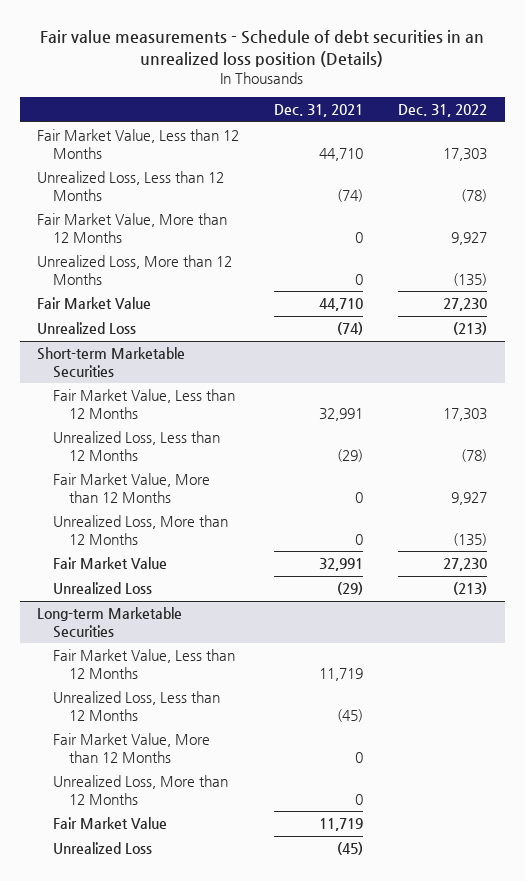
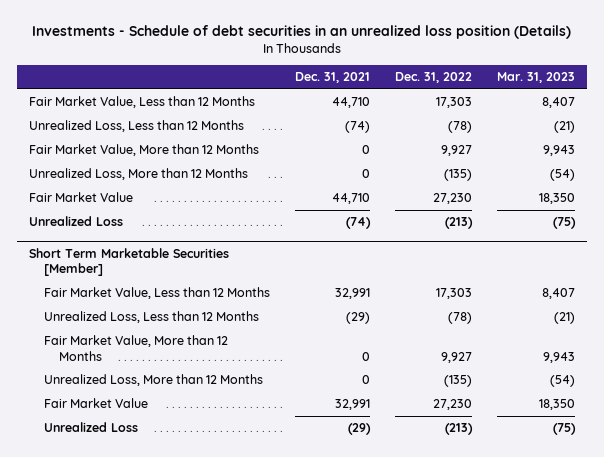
- Fair value measurements - Schedule of debt securities in an unrealized loss position (Details)
+ Investments - Schedule of debt securities in an unrealized loss position (Details)
- | Dec. 31, 2021 | Dec. 31, 2022
+ | Dec. 31, 2021 | Dec. 31, 2022 | Mar. 31, 2023
- Short-term Marketable Securities
+ Short Term Marketable Securities [Member]
- Long-term Marketable Securities
- Fair Market Value, Less than 12 Months | 11,719 |
- Unrealized Loss, Less than 12 Months | (45) |
- Fair Market Value, More than 12 Months | 0 |
- Unrealized Loss, More than 12 Months | 0 |
- Fair Market Value | 11,719 |
- Unrealized Loss | (45) |

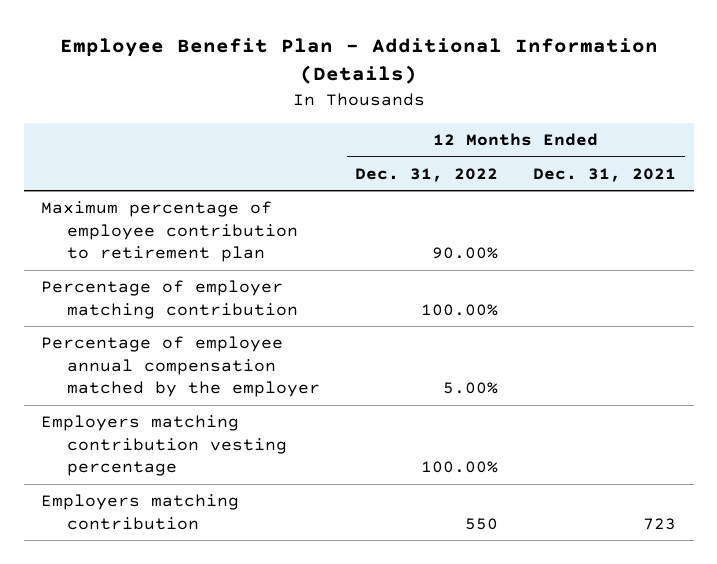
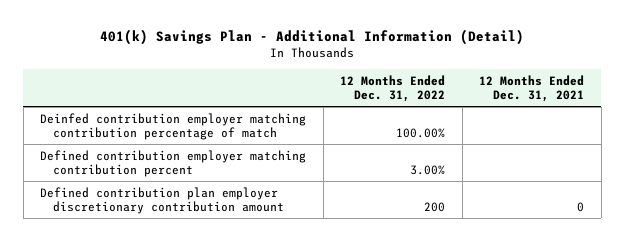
- Employee Benefit Plan - Additional Information (Details)
+ 401(k) Savings Plan - Additional Information (Detail)
- Maximum percentage of employee contribution to retirement plan | 90.00% |
- Percentage of employer matching contribution | 100.00% |
- Percentage of employee annual compensation matched by the employer | 5.00% |
- Employers matching contribution vesting percentage | 100.00% |
- Employers matching contribution | 550 | 723
+ Deinfed contribution employer matching contribution percentage of match | 100.00% |
+ Defined contribution employer matching contribution percent | 3.00% |
+ Defined contribution plan employer discretionary contribution amount | 200 | 0

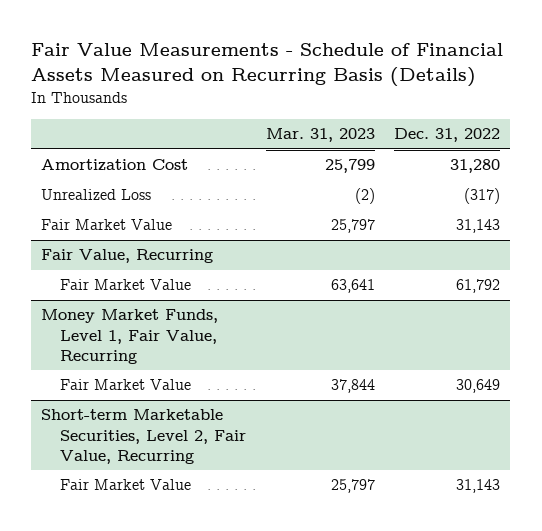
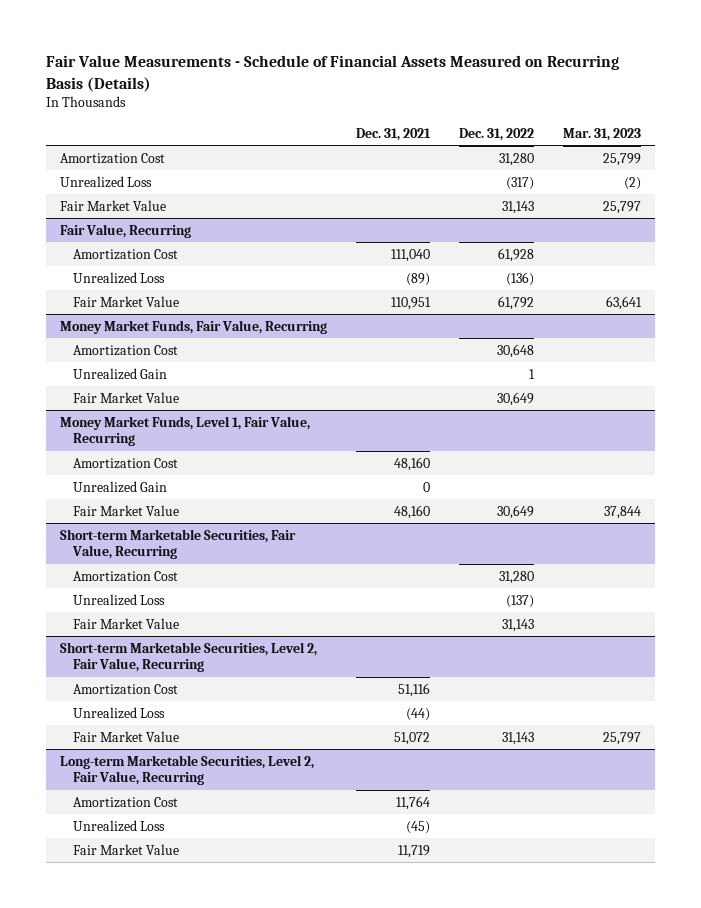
- | Mar. 31, 2023 | Dec. 31, 2022
+ | Dec. 31, 2021 | Dec. 31, 2022 | Mar. 31, 2023
@ Fair Value, Recurring
+ Amortization Cost | 111,040 | 61,928 |
+ Unrealized Loss | (89) | (136) |
+ Money Market Funds, Fair Value, Recurring
+ Amortization Cost | | 30,648 |
+ Unrealized Gain | | 1 |
+ Fair Market Value | | 30,649 |
@ Money Market Funds, Level 1, Fair Value, Recurring
+ Amortization Cost | 48,160 | |
+ Unrealized Gain | 0 | |
+ Short-term Marketable Securities, Fair Value, Recurring
+ Amortization Cost | | 31,280 |
+ Unrealized Loss | | (137) |
+ Fair Market Value | | 31,143 |
@ Short-term Marketable Securities, Level 2, Fair Value, Recurring
+ Amortization Cost | 51,116 | |
+ Unrealized Loss | (44) | |
+ Long-term Marketable Securities, Level 2, Fair Value, Recurring
+ Amortization Cost | 11,764 | |
+ Unrealized Loss | (45) | |
+ Fair Market Value | 11,719 | |

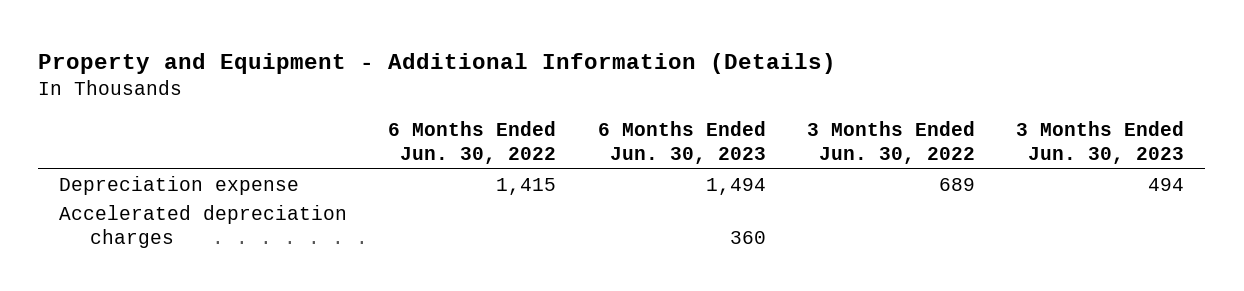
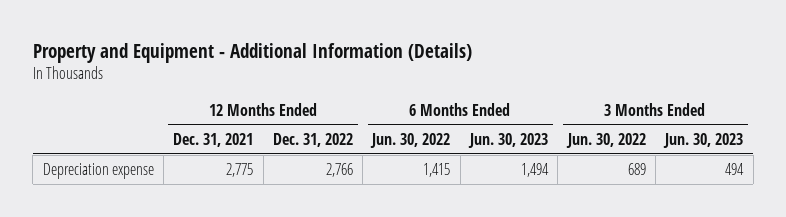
- | 6 Months Ended Jun. 30, 2022 | 6 Months Ended Jun. 30, 2023 | 3 Months Ended Jun. 30, 2022 | 3 Months Ended Jun. 30, 2023
+ | 12 Months Ended Dec. 31, 2021 | 12 Months Ended Dec. 31, 2022 | 6 Months Ended Jun. 30, 2022 | 6 Months Ended Jun. 30, 2023 | 3 Months Ended Jun. 30, 2022 | 3 Months Ended Jun. 30, 2023
- Accelerated depreciation charges | | 360 | |

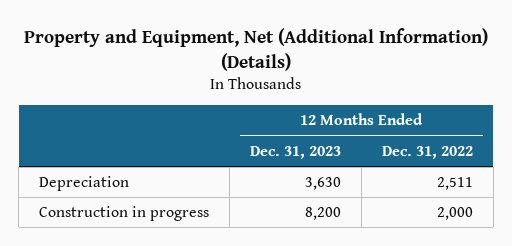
- Property and Equipment - Additional Information (Details)
+ Property and Equipment, Net (Additional Information) (Details)
- | 12 Months Ended Dec. 31, 2021 | 12 Months Ended Dec. 31, 2022 | 6 Months Ended Jun. 30, 2022 | 6 Months Ended Jun. 30, 2023 | 3 Months Ended Jun. 30, 2022 | 3 Months Ended Jun. 30, 2023
+ | 12 Months Ended Dec. 31, 2023 | 12 Months Ended Dec. 31, 2022
- Depreciation expense | 2,775 | 2,766 | 1,415 | 1,494 | 689 | 494
+ Depreciation | 3,630 | 2,511
+ Construction in progress | 8,200 | 2,000

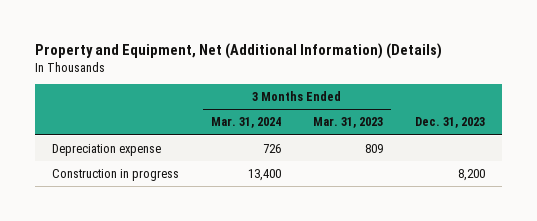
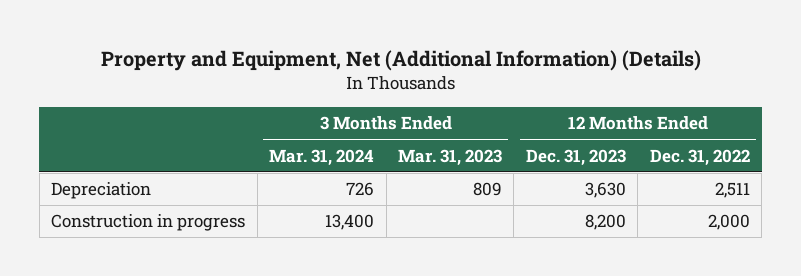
- | 3 Months Ended Mar. 31, 2024 | 3 Months Ended Mar. 31, 2023 | Dec. 31, 2023
+ | 3 Months Ended Mar. 31, 2024 | 3 Months Ended Mar. 31, 2023 | 12 Months Ended Dec. 31, 2023 | 12 Months Ended Dec. 31, 2022
- Depreciation expense | 726 | 809 |
+ Depreciation | 726 | 809 | 3,630 | 2,511

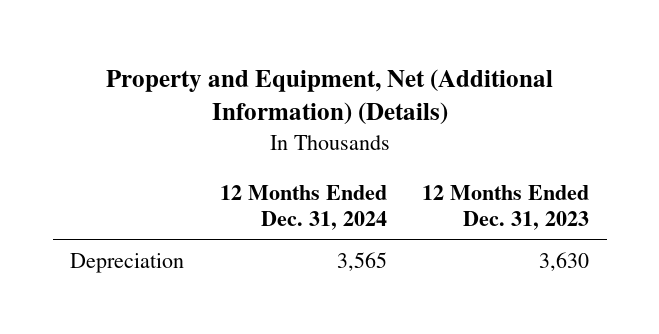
- | 3 Months Ended Mar. 31, 2024 | 3 Months Ended Mar. 31, 2023 | 12 Months Ended Dec. 31, 2023 | 12 Months Ended Dec. 31, 2022
+ | 12 Months Ended Dec. 31, 2024 | 12 Months Ended Dec. 31, 2023
- Construction in progress | 13,400 | | 8,200 | 2,000

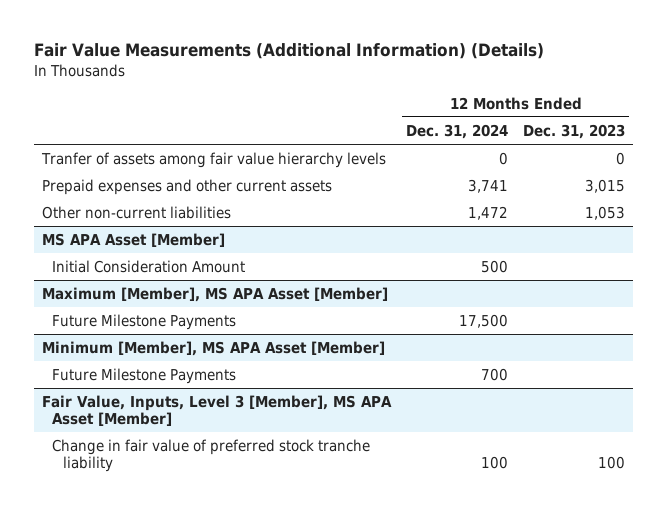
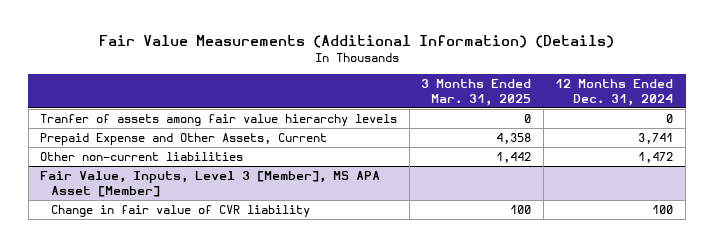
- | 12 Months Ended Dec. 31, 2024 | 12 Months Ended Dec. 31, 2023
+ | 3 Months Ended Mar. 31, 2025 | 12 Months Ended Dec. 31, 2024
- Prepaid expenses and other current assets | 3,741 | 3,015
+ Prepaid Expense and Other Assets, Current | 4,358 | 3,741
- MS APA Asset [Member]
- Initial Consideration Amount | 500 |
- Maximum [Member], MS APA Asset [Member]
- Future Milestone Payments | 17,500 |
- Minimum [Member], MS APA Asset [Member]
- Future Milestone Payments | 700 |
@ Fair Value, Inputs, Level 3 [Member], MS APA Asset [Member]
- Change in fair value of preferred stock tranche liability | 100 | 100
+ Change in fair value of CVR liability | 100 | 100

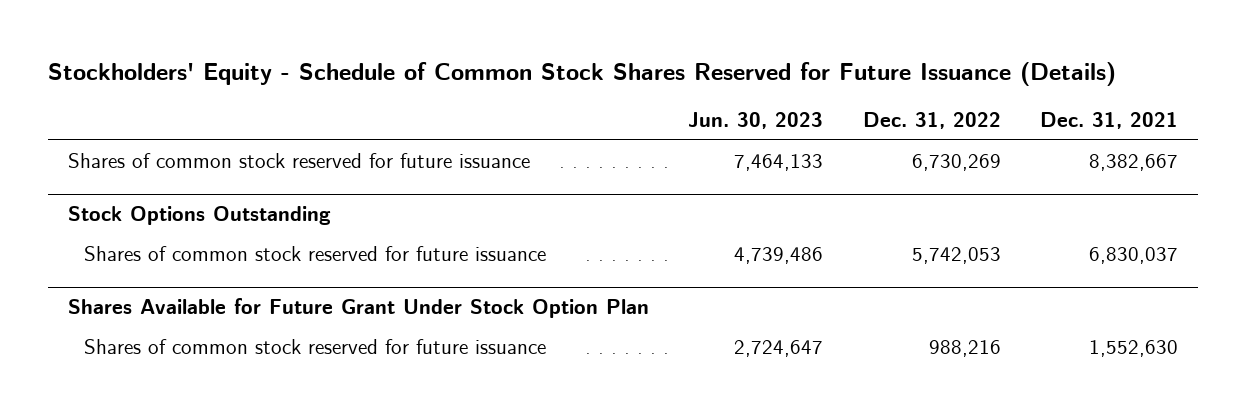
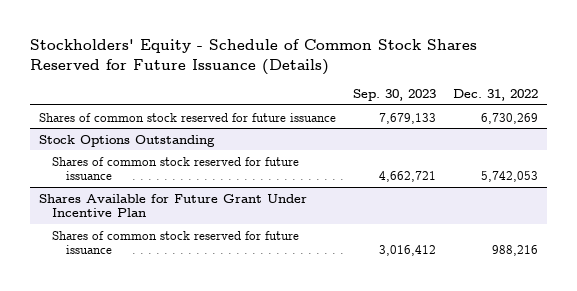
- | Jun. 30, 2023 | Dec. 31, 2022 | Dec. 31, 2021
+ | Sep. 30, 2023 | Dec. 31, 2022
- Shares Available for Future Grant Under Stock Option Plan
+ Shares Available for Future Grant Under Incentive Plan

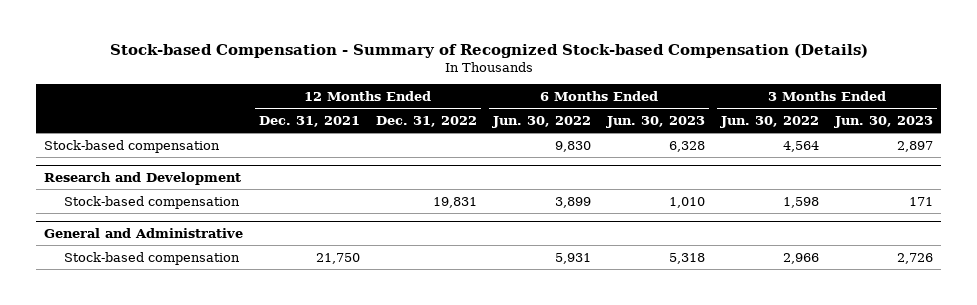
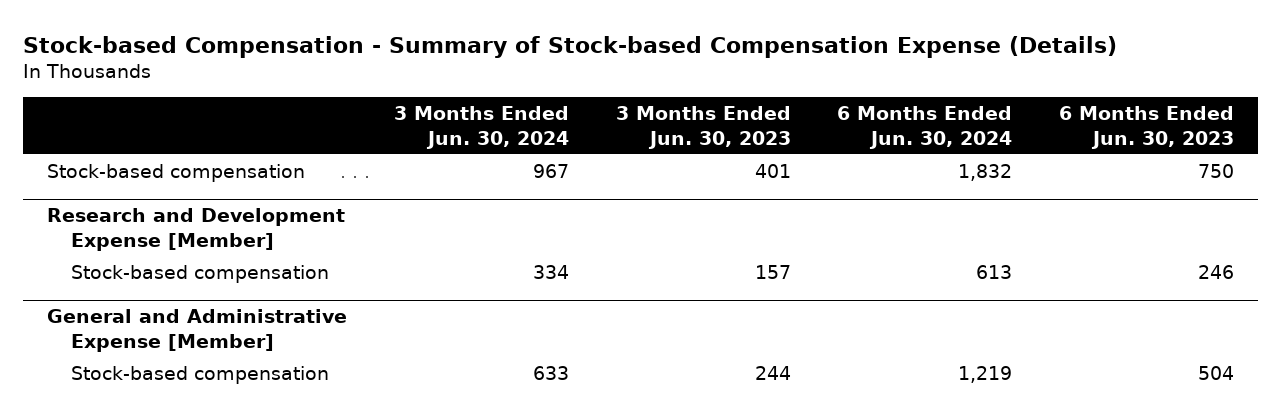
- Stock-based Compensation - Summary of Recognized Stock-based Compensation (Details)
+ Stock-based Compensation - Summary of Stock-based Compensation Expense (Details)
- | 12 Months Ended Dec. 31, 2021 | 12 Months Ended Dec. 31, 2022 | 6 Months Ended Jun. 30, 2022 | 6 Months Ended Jun. 30, 2023 | 3 Months Ended Jun. 30, 2022 | 3 Months Ended Jun. 30, 2023
+ | 3 Months Ended Jun. 30, 2024 | 3 Months Ended Jun. 30, 2023 | 6 Months Ended Jun. 30, 2024 | 6 Months Ended Jun. 30, 2023
- Stock-based compensation | | | 9,830 | 6,328 | 4,564 | 2,897
- Research and Development
- Stock-based compensation | | 19,831 | 3,899 | 1,010 | 1,598 | 171
- General and Administrative
- Stock-based compensation | 21,750 | | 5,931 | 5,318 | 2,966 | 2,726
+ Stock-based compensation | 967 | 401 | 1,832 | 750
+ Research and Development Expense [Member]
+ Stock-based compensation | 334 | 157 | 613 | 246
+ General and Administrative Expense [Member]
+ Stock-based compensation | 633 | 244 | 1,219 | 504

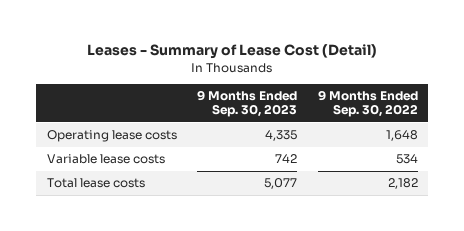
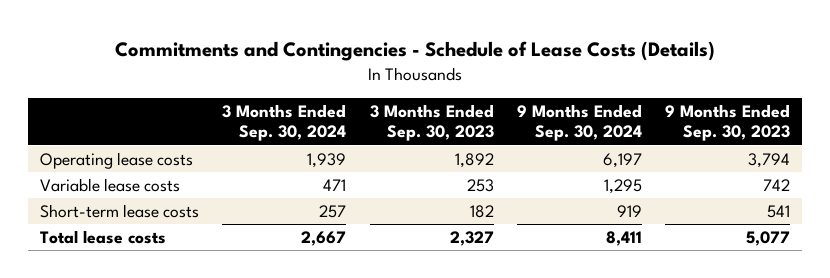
- Leases - Summary of Lease Cost (Detail)
+ Commitments and Contingencies - Schedule of Lease Costs (Details)
- | 9 Months Ended Sep. 30, 2023 | 9 Months Ended Sep. 30, 2022
+ | 3 Months Ended Sep. 30, 2024 | 3 Months Ended Sep. 30, 2023 | 9 Months Ended Sep. 30, 2024 | 9 Months Ended Sep. 30, 2023
- Operating lease costs | 4,335 | 1,648
+ Operating lease costs | 1,939 | 1,892 | 6,197 | 3,794
+ Short-term lease costs | 257 | 182 | 919 | 541

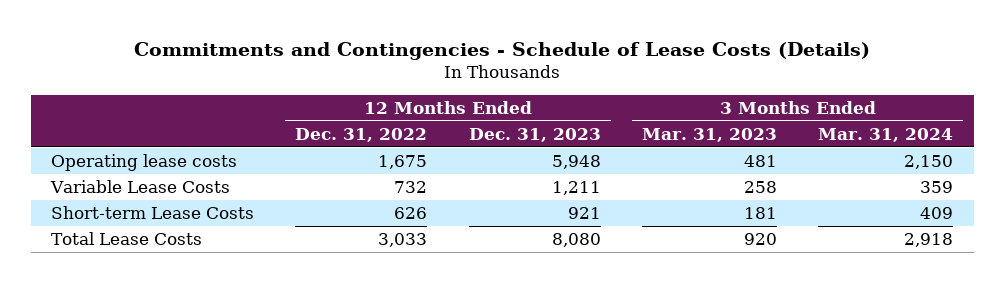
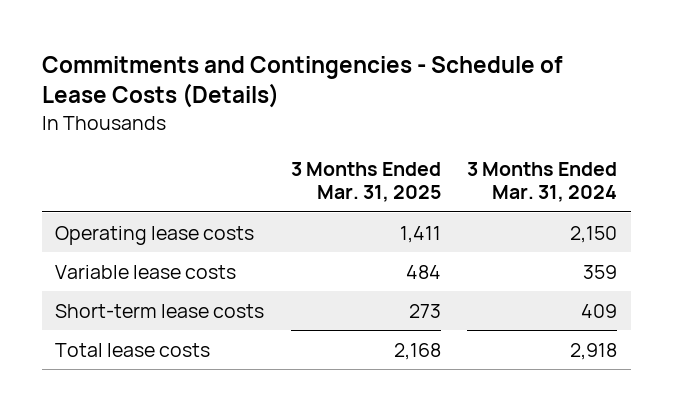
- | 12 Months Ended Dec. 31, 2022 | 12 Months Ended Dec. 31, 2023 | 3 Months Ended Mar. 31, 2023 | 3 Months Ended Mar. 31, 2024
+ | 3 Months Ended Mar. 31, 2025 | 3 Months Ended Mar. 31, 2024
- Variable Lease Costs | 732 | 1,211 | 258 | 359
- Short-term Lease Costs | 626 | 921 | 181 | 409
- Total Lease Costs | 3,033 | 8,080 | 920 | 2,918
+ Variable lease costs | 484 | 359
+ Short-term lease costs | 273 | 409
+ Total lease costs | 2,168 | 2,918

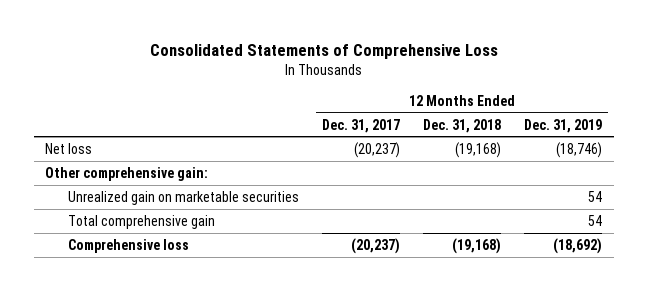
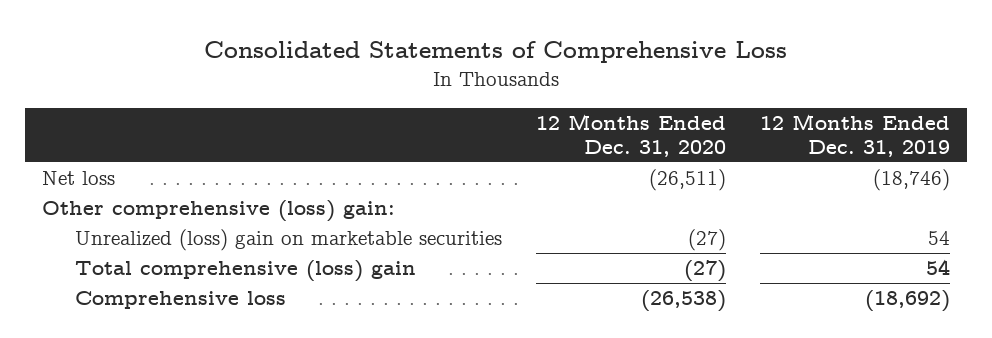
- | 12 Months Ended Dec. 31, 2017 | 12 Months Ended Dec. 31, 2018 | 12 Months Ended Dec. 31, 2019
+ | 12 Months Ended Dec. 31, 2020 | 12 Months Ended Dec. 31, 2019
- Other comprehensive gain:
- Unrealized gain on marketable securities | | | 54
- Total comprehensive gain | | | 54
+ Other comprehensive (loss) gain:
+ Unrealized (loss) gain on marketable securities | (27) | 54
+ Total comprehensive (loss) gain | (27) | 54

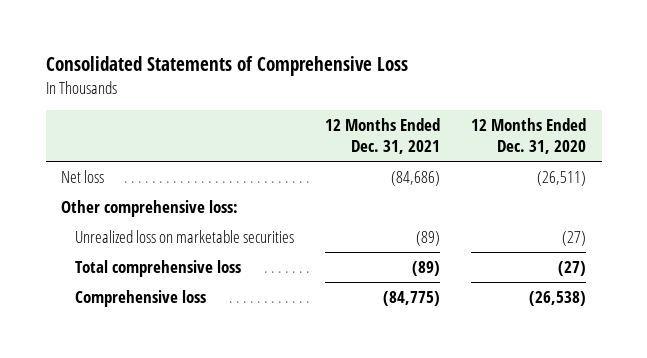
- | 12 Months Ended Dec. 31, 2020 | 12 Months Ended Dec. 31, 2019
+ | 12 Months Ended Dec. 31, 2021 | 12 Months Ended Dec. 31, 2020
- Other comprehensive (loss) gain:
- Unrealized (loss) gain on marketable securities | (27) | 54
- Total comprehensive (loss) gain | (27) | 54
+ Other comprehensive loss:
+ Unrealized loss on marketable securities | (89) | (27)
+ Total comprehensive loss | (89) | (27)

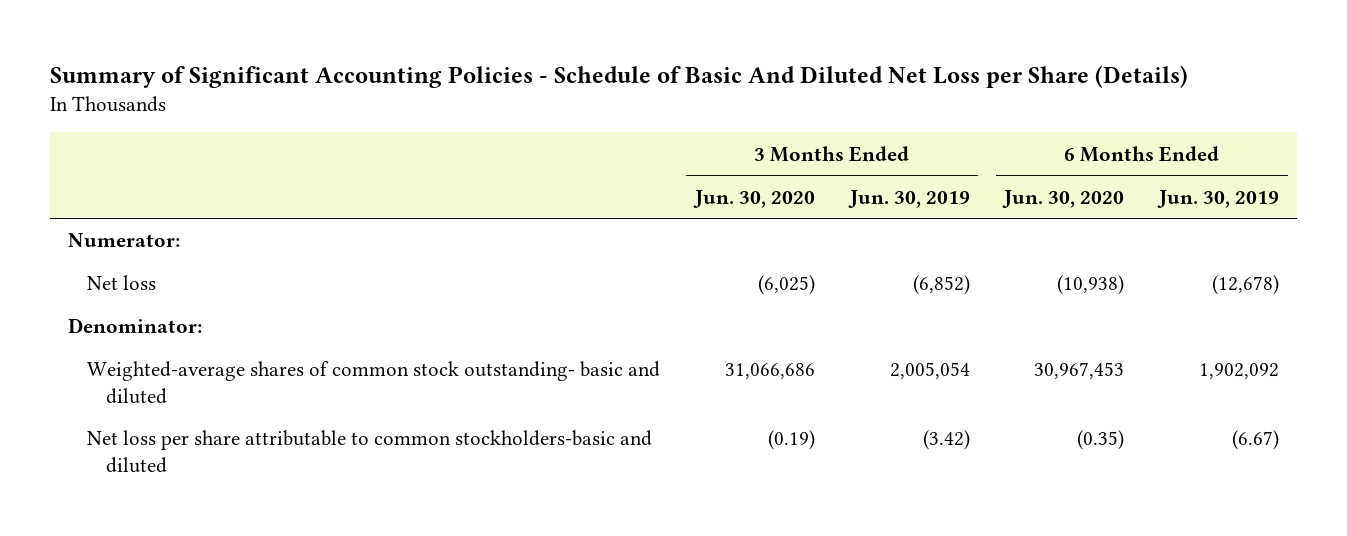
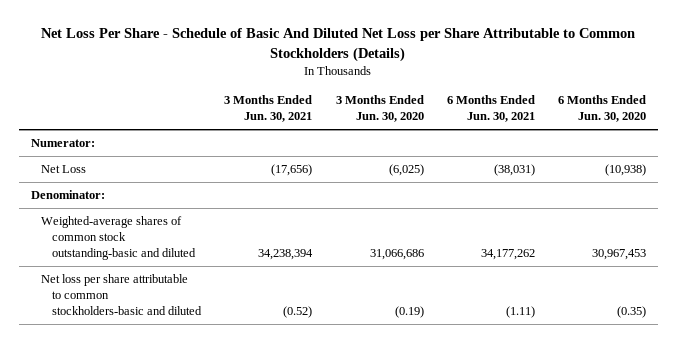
- Summary of Significant Accounting Policies - Schedule of Basic And Diluted Net Loss per Share (Details)
+ Net Loss Per Share - Schedule of Basic And Diluted Net Loss per Share Attributable to Common Stockholders (Details)
- | 3 Months Ended Jun. 30, 2020 | 3 Months Ended Jun. 30, 2019 | 6 Months Ended Jun. 30, 2020 | 6 Months Ended Jun. 30, 2019
+ | 3 Months Ended Jun. 30, 2021 | 3 Months Ended Jun. 30, 2020 | 6 Months Ended Jun. 30, 2021 | 6 Months Ended Jun. 30, 2020
- Net loss | (6,025) | (6,852) | (10,938) | (12,678)
+ Net Loss | (17,656) | (6,025) | (38,031) | (10,938)
- Weighted-average shares of common stock outstanding- basic and diluted | 31,066,686 | 2,005,054 | 30,967,453 | 1,902,092
+ Weighted-average shares of common stock outstanding-basic and diluted | 34,238,394 | 31,066,686 | 34,177,262 | 30,967,453

